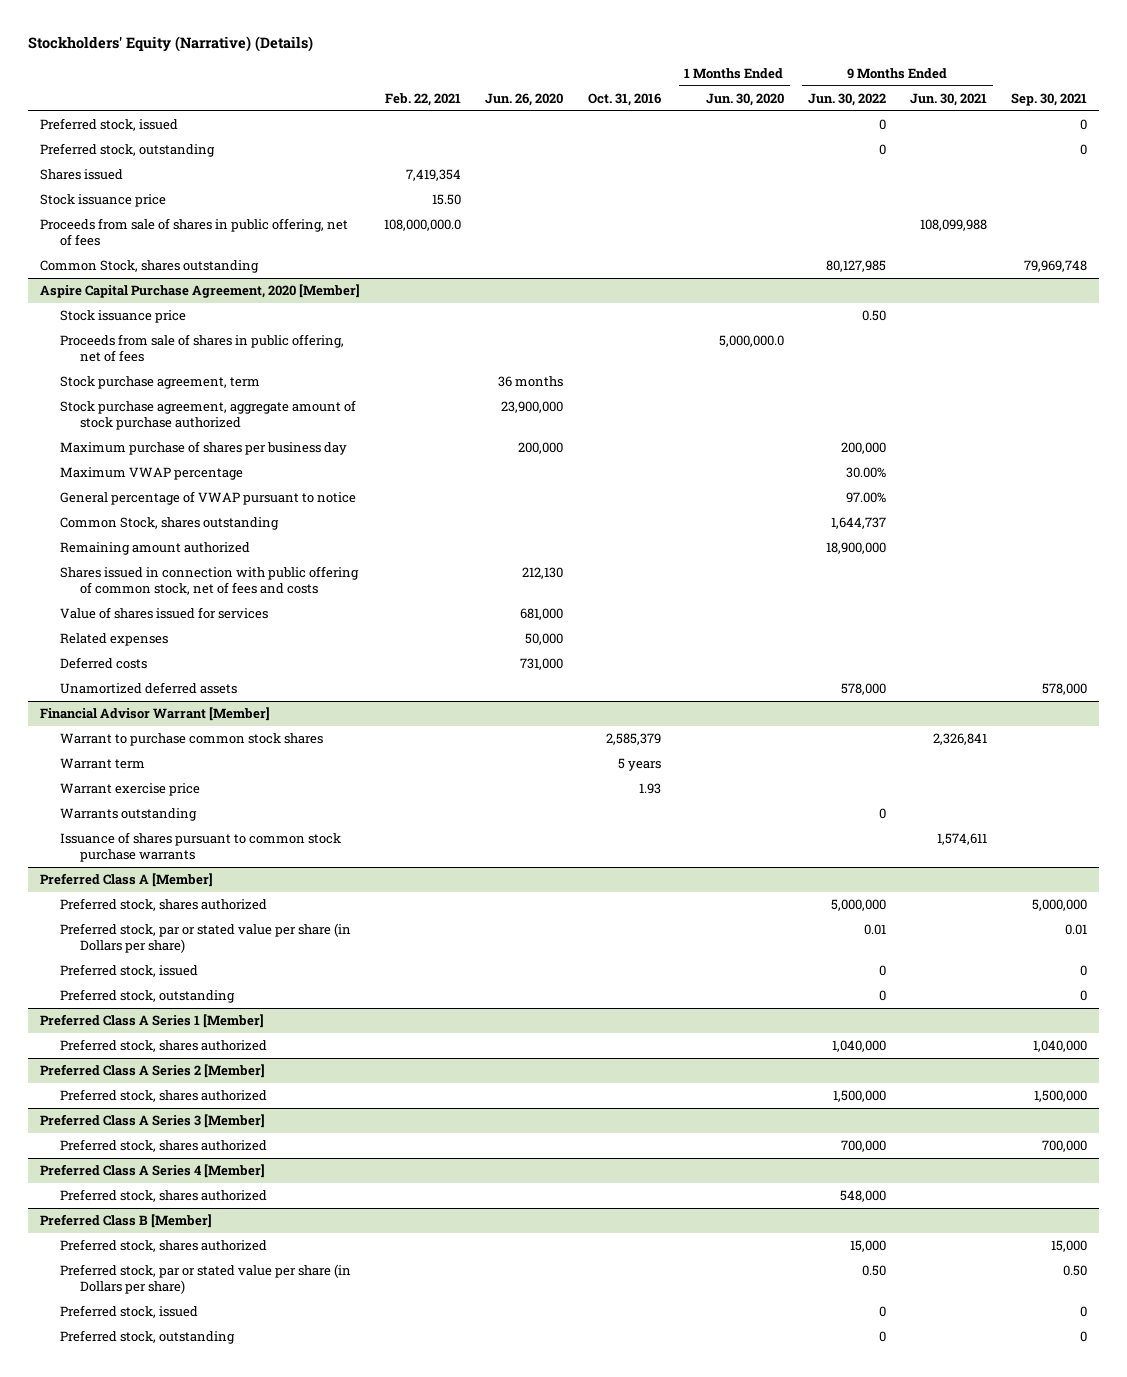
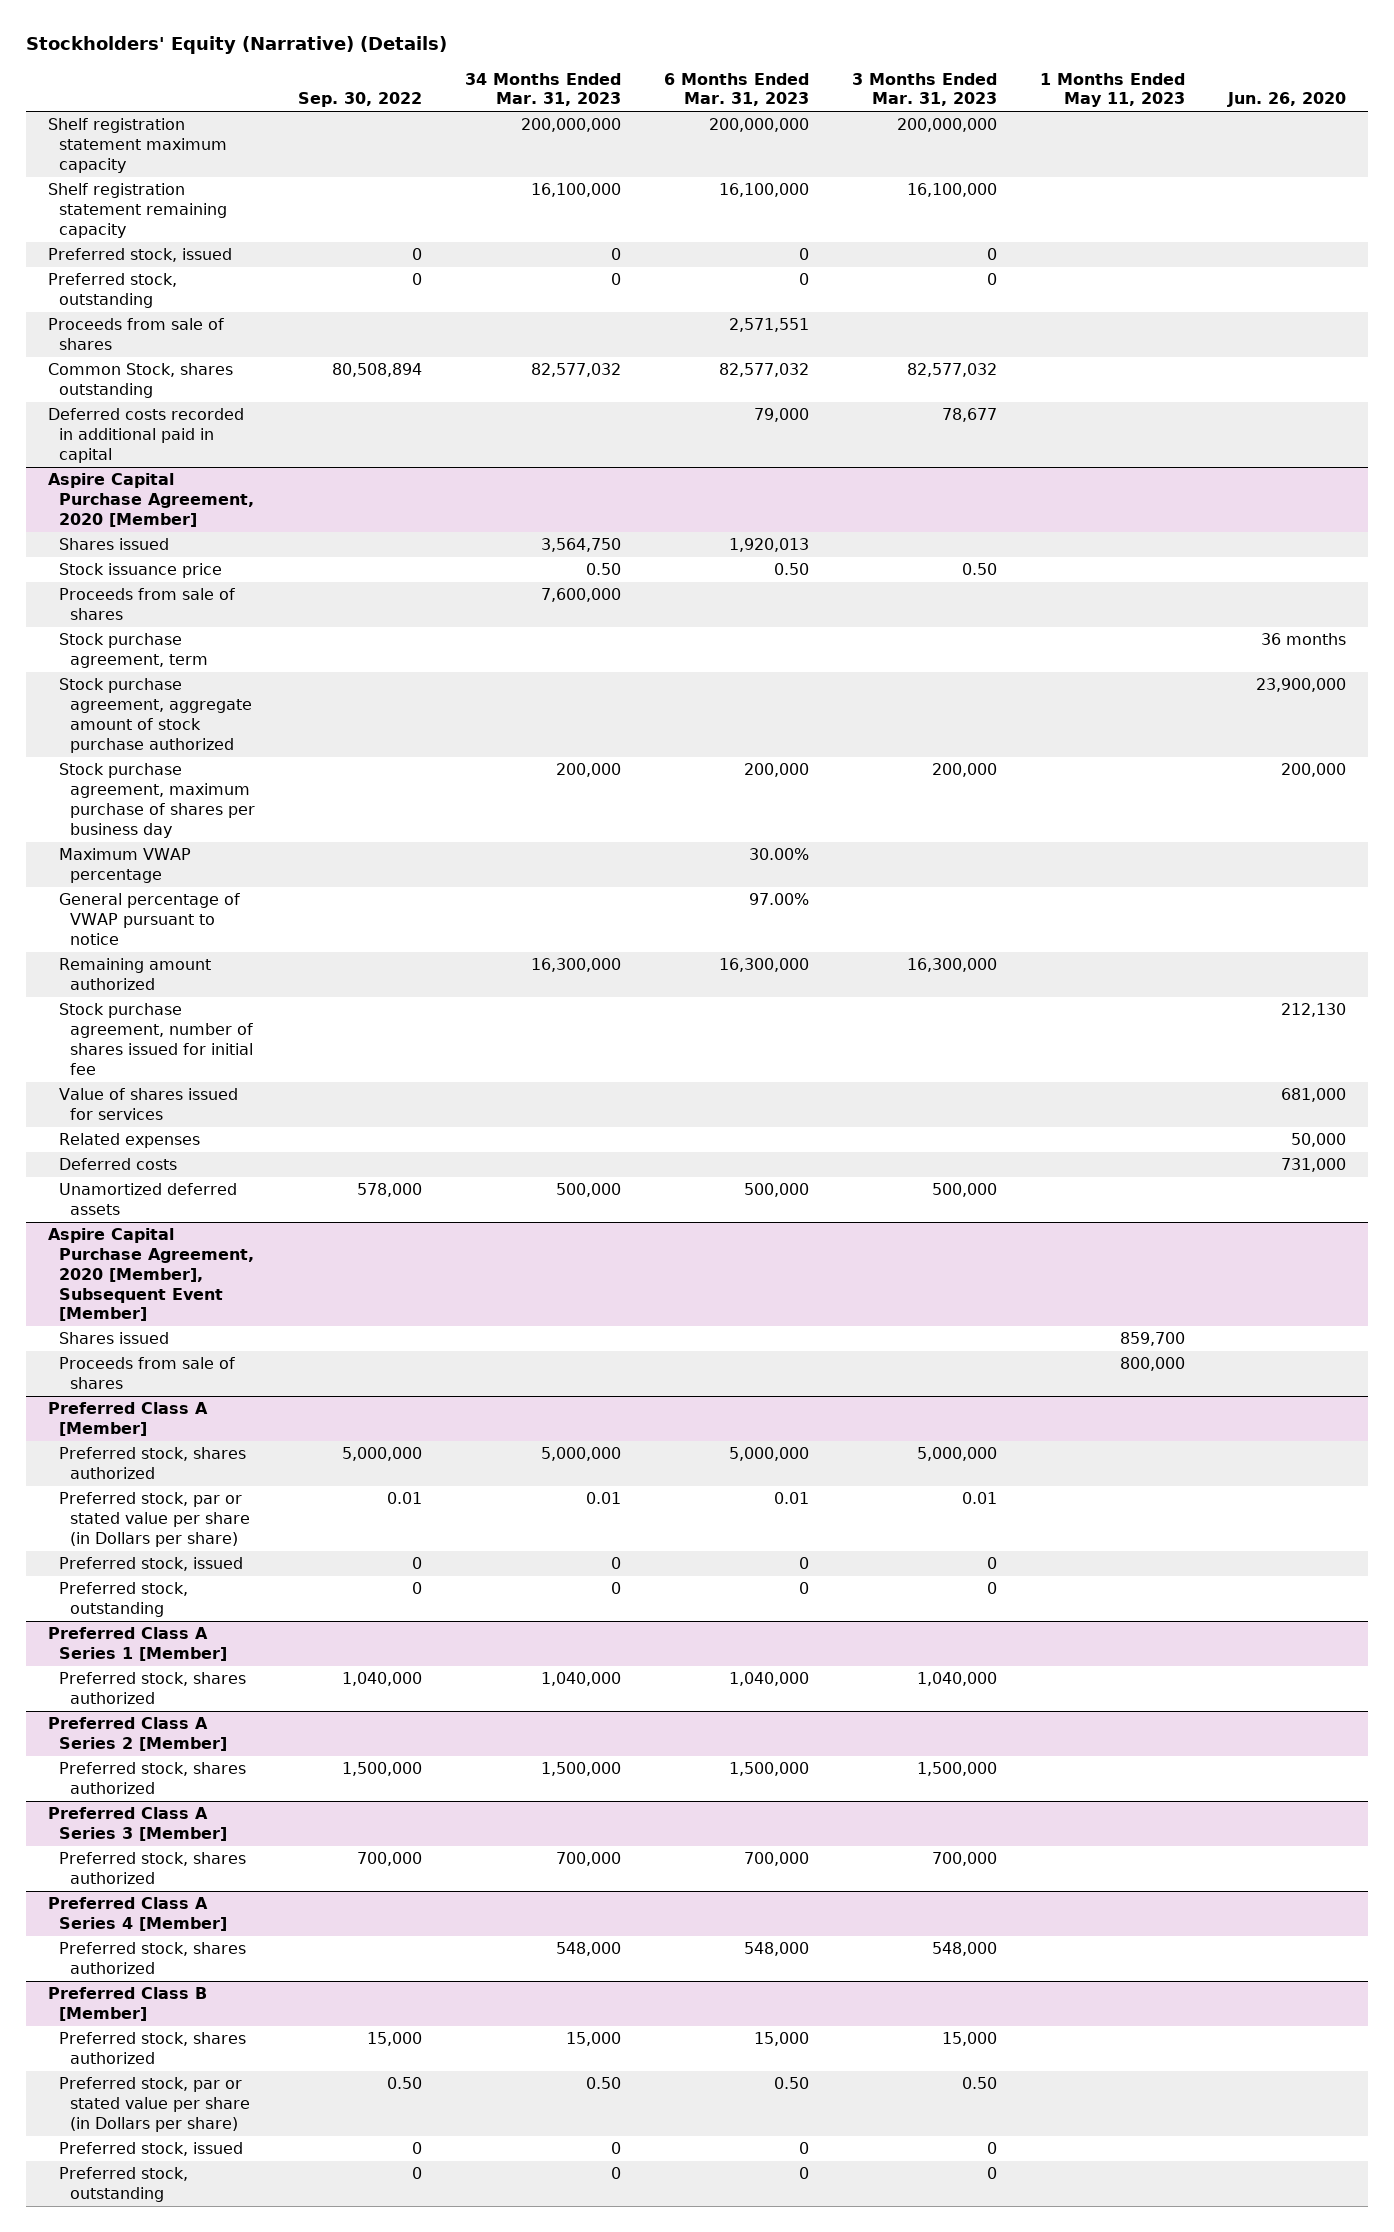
- | Feb. 22, 2021 | Jun. 26, 2020 | Oct. 31, 2016 | 1 Months Ended Jun. 30, 2020 | 9 Months Ended Jun. 30, 2022 | 9 Months Ended Jun. 30, 2021 | Sep. 30, 2021
+ | Sep. 30, 2022 | 34 Months Ended Mar. 31, 2023 | 6 Months Ended Mar. 31, 2023 | 3 Months Ended Mar. 31, 2023 | 1 Months Ended May 11, 2023 | Jun. 26, 2020
+ Shelf registration statement maximum capacity | | 200,000,000 | 200,000,000 | 200,000,000 | |
+ Shelf registration statement remaining capacity | | 16,100,000 | 16,100,000 | 16,100,000 | |
- Shares issued | 7,419,354 | | | | | |
- Stock issuance price | 15.50 | | | | | |
- Proceeds from sale of shares in public offering, net of fees | 108,000,000.0 | | | | | 108,099,988 |
+ Proceeds from sale of shares | | | 2,571,551 | | |
+ Deferred costs recorded in additional paid in capital | | | 79,000 | 78,677 | |
@ Aspire Capital Purchase Agreement, 2020 [Member]
+ Shares issued | | 3,564,750 | 1,920,013 | | |
- Proceeds from sale of shares in public offering, net of fees | | | | 5,000,000.0 | | |
+ Proceeds from sale of shares | | 7,600,000 | | | |
- Maximum purchase of shares per business day | | 200,000 | | | 200,000 | |
+ Stock purchase agreement, maximum purchase of shares per business day | | 200,000 | 200,000 | 200,000 | | 200,000
- Common Stock, shares outstanding | | | | | 1,644,737 | |
- Shares issued in connection with public offering of common stock, net of fees and costs | | 212,130 | | | | |
+ Stock purchase agreement, number of shares issued for initial fee | | | | | | 212,130
- Financial Advisor Warrant [Member]
- Warrant to purchase common stock shares | | | 2,585,379 | | | 2,326,841 |
- Warrant term | | | 5 years | | | |
- Warrant exercise price | | | 1.93 | | | |
- Warrants outstanding | | | | | 0 | |
- Issuance of shares pursuant to common stock purchase warrants | | | | | | 1,574,611 |
+ Aspire Capital Purchase Agreement, 2020 [Member], Subsequent Event [Member]
+ Shares issued | | | | | 859,700 |
+ Proceeds from sale of shares | | | | | 800,000 |

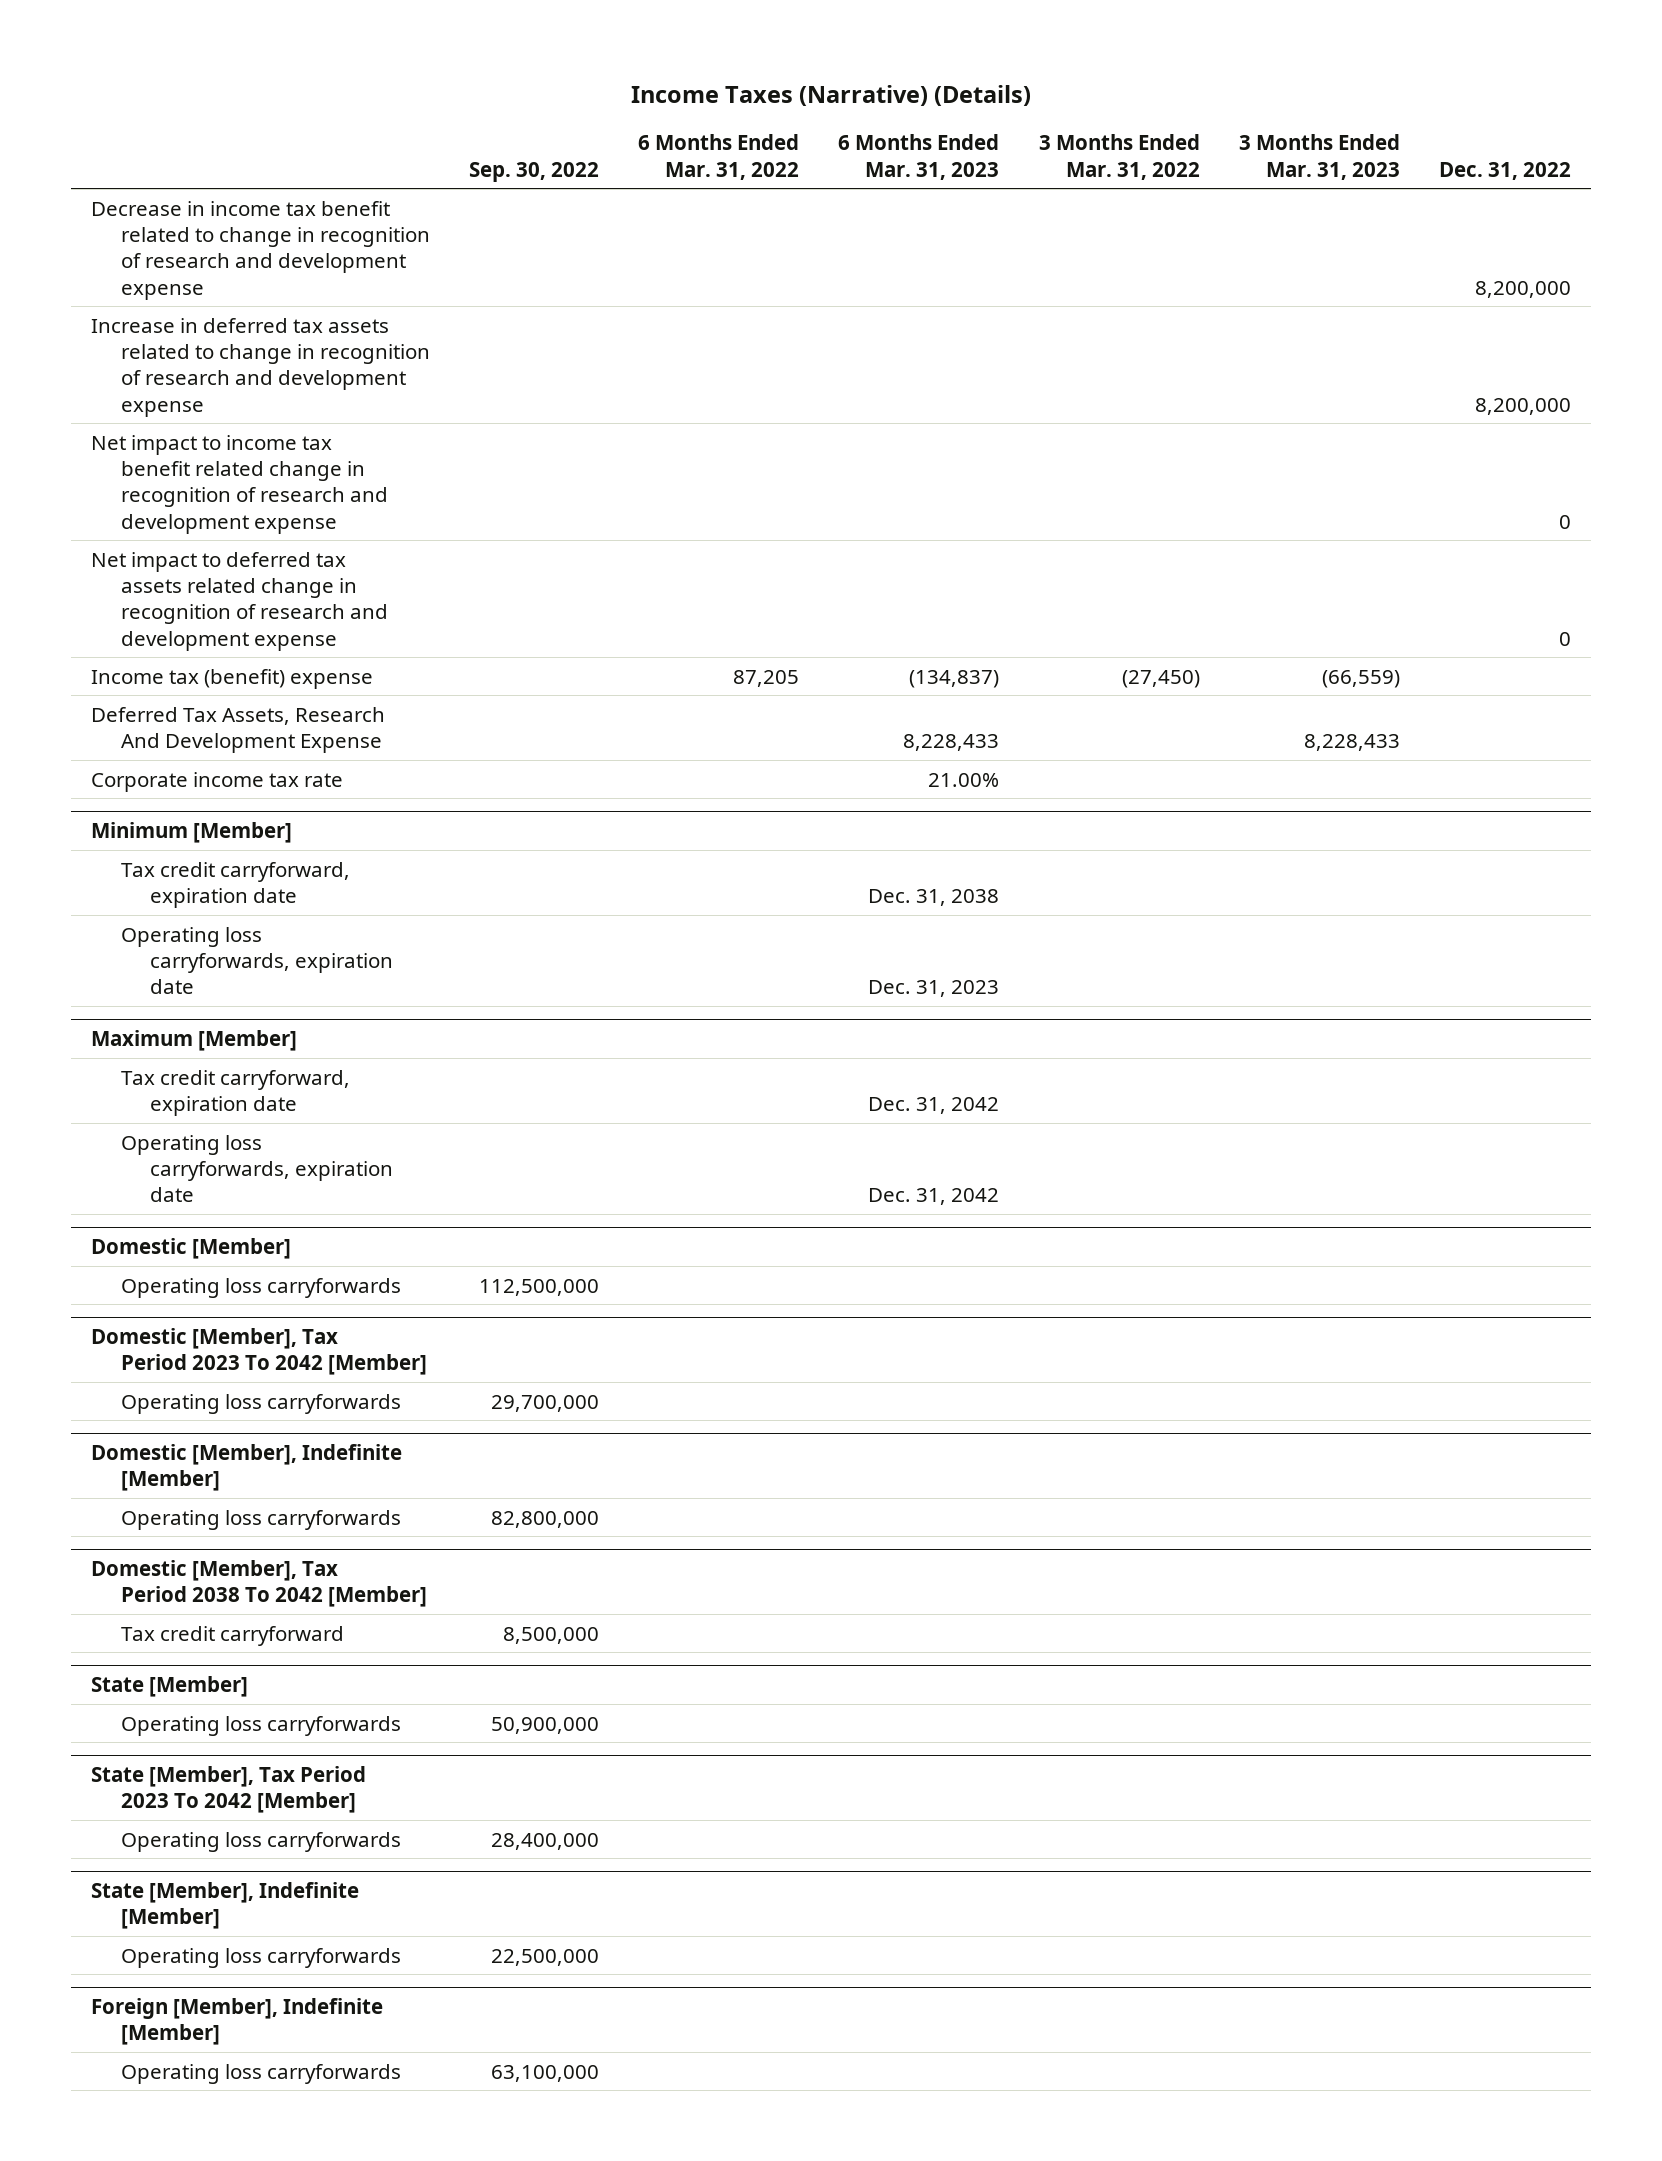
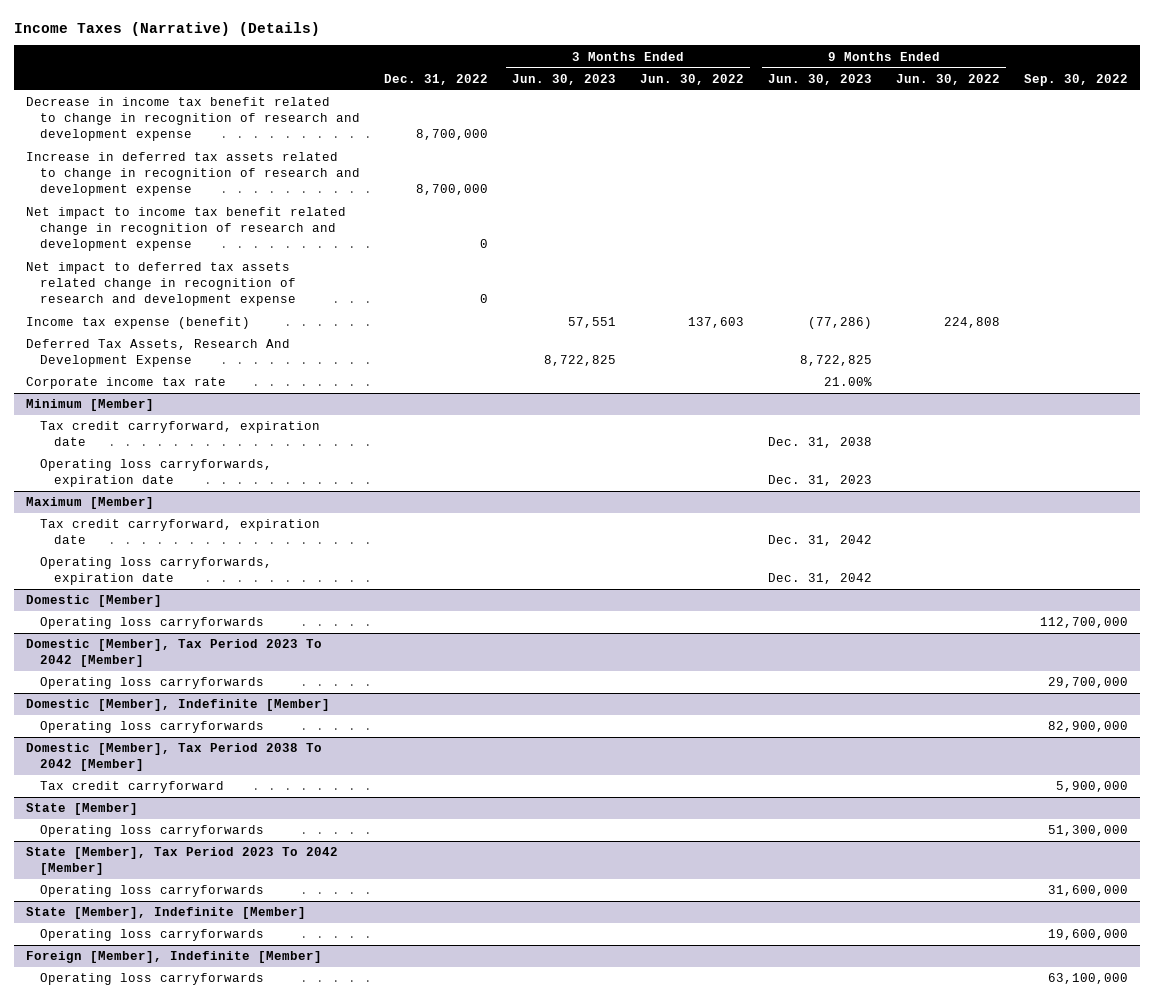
- | Sep. 30, 2022 | 6 Months Ended Mar. 31, 2022 | 6 Months Ended Mar. 31, 2023 | 3 Months Ended Mar. 31, 2022 | 3 Months Ended Mar. 31, 2023 | Dec. 31, 2022
+ | Dec. 31, 2022 | 3 Months Ended Jun. 30, 2023 | 3 Months Ended Jun. 30, 2022 | 9 Months Ended Jun. 30, 2023 | 9 Months Ended Jun. 30, 2022 | Sep. 30, 2022
- Decrease in income tax benefit related to change in recognition of research and development expense | | | | | | 8,200,000
- Increase in deferred tax assets related to change in recognition of research and development expense | | | | | | 8,200,000
+ Decrease in income tax benefit related to change in recognition of research and development expense | 8,700,000 | | | | |
+ Increase in deferred tax assets related to change in recognition of research and development expense | 8,700,000 | | | | |
- Income tax (benefit) expense | | 87,205 | (134,837) | (27,450) | (66,559) |
+ Income tax expense (benefit) | | 57,551 | 137,603 | (77,286) | 224,808 |
@ Domestic [Member]
- Operating loss carryforwards | 112,500,000 | | | | |
+ Operating loss carryforwards | | | | | | 112,700,000
@ Domestic [Member], Indefinite [Member]
- Operating loss carryforwards | 82,800,000 | | | | |
+ Operating loss carryforwards | | | | | | 82,900,000
@ Domestic [Member], Tax Period 2038 To 2042 [Member]
- Tax credit carryforward | 8,500,000 | | | | |
+ Tax credit carryforward | | | | | | 5,900,000
@ State [Member]
- Operating loss carryforwards | 50,900,000 | | | | |
+ Operating loss carryforwards | | | | | | 51,300,000
@ State [Member], Tax Period 2023 To 2042 [Member]
- Operating loss carryforwards | 28,400,000 | | | | |
+ Operating loss carryforwards | | | | | | 31,600,000
@ State [Member], Indefinite [Member]
- Operating loss carryforwards | 22,500,000 | | | | |
+ Operating loss carryforwards | | | | | | 19,600,000

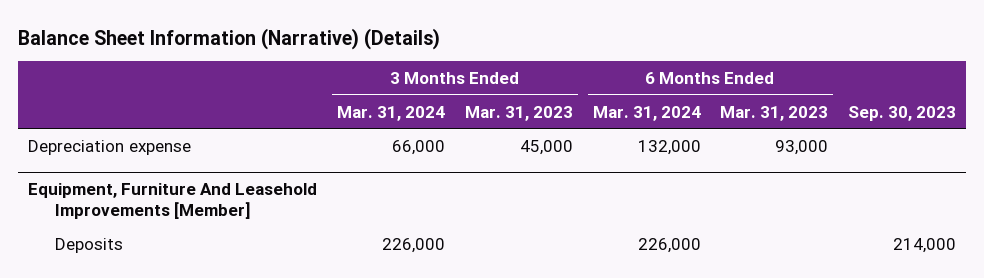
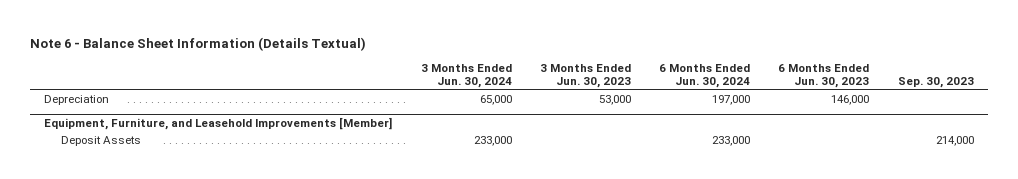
- Balance Sheet Information (Narrative) (Details)
+ Note 6 - Balance Sheet Information (Details Textual)
- | 3 Months Ended Mar. 31, 2024 | 3 Months Ended Mar. 31, 2023 | 6 Months Ended Mar. 31, 2024 | 6 Months Ended Mar. 31, 2023 | Sep. 30, 2023
+ | 3 Months Ended Jun. 30, 2024 | 3 Months Ended Jun. 30, 2023 | 6 Months Ended Jun. 30, 2024 | 6 Months Ended Jun. 30, 2023 | Sep. 30, 2023
- Depreciation expense | 66,000 | 45,000 | 132,000 | 93,000 |
- Equipment, Furniture And Leasehold Improvements [Member]
- Deposits | 226,000 | | 226,000 | | 214,000
+ Depreciation | 65,000 | 53,000 | 197,000 | 146,000 |
+ Equipment, Furniture, and Leasehold Improvements [Member]
+ Deposit Assets | 233,000 | | 233,000 | | 214,000

